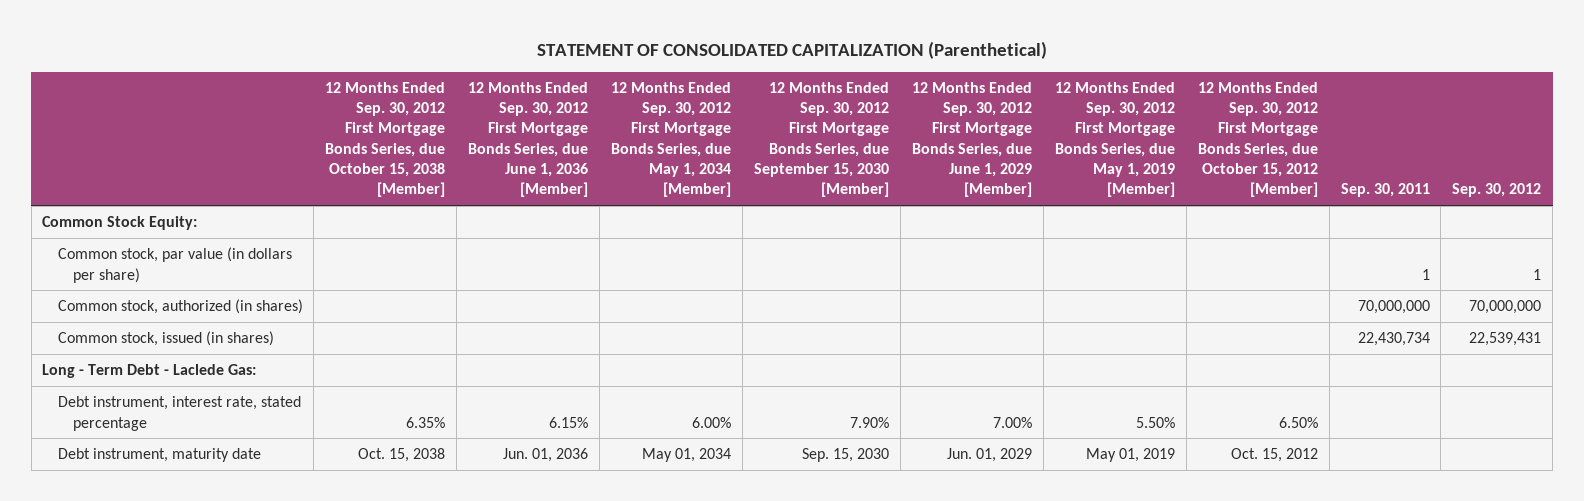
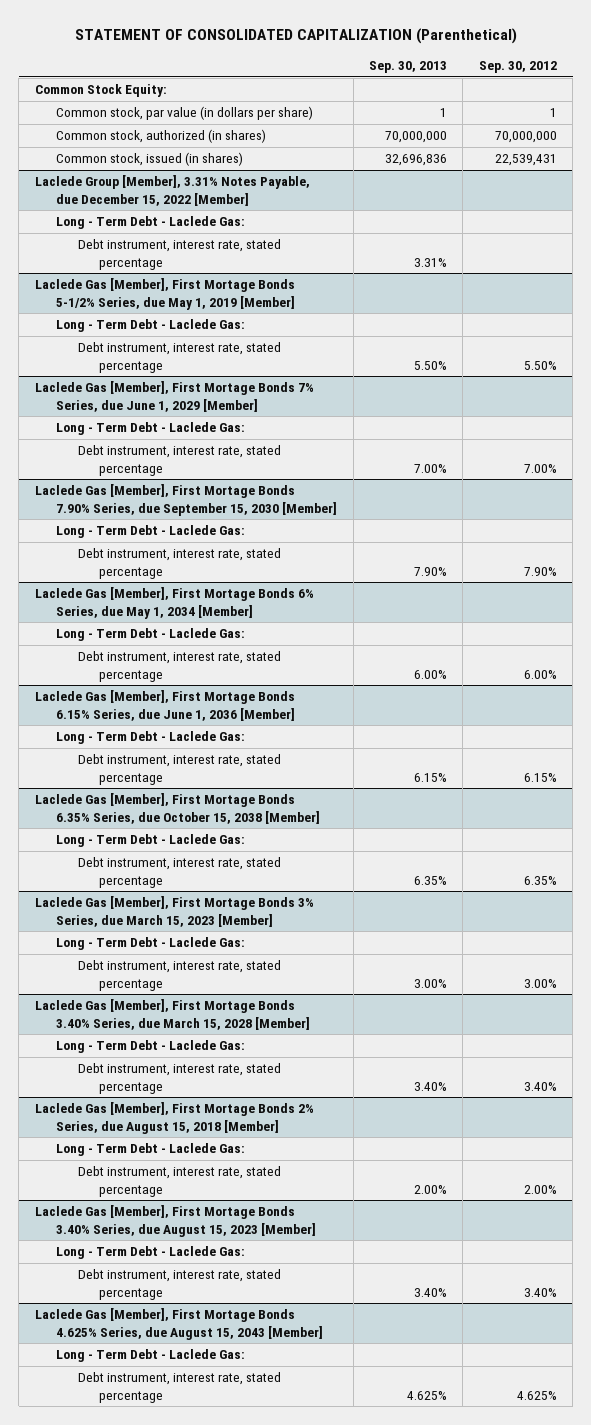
- | 12 Months Ended Sep. 30, 2012 First Mortgage Bonds Series, due October 15, 2038 [Member] | 12 Months Ended Sep. 30, 2012 First Mortgage Bonds Series, due June 1, 2036 [Member] | 12 Months Ended Sep. 30, 2012 First Mortgage Bonds Series, due May 1, 2034 [Member] | 12 Months Ended Sep. 30, 2012 First Mortgage Bonds Series, due September 15, 2030 [Member] | 12 Months Ended Sep. 30, 2012 First Mortgage Bonds Series, due June 1, 2029 [Member] | 12 Months Ended Sep. 30, 2012 First Mortgage Bonds Series, due May 1, 2019 [Member] | 12 Months Ended Sep. 30, 2012 First Mortgage Bonds Series, due October 15, 2012 [Member] | Sep. 30, 2011 | Sep. 30, 2012
+ | Sep. 30, 2013 | Sep. 30, 2012
+ Laclede Group [Member], 3.31% Notes Payable, due December 15, 2022 [Member]
- Debt instrument, maturity date | Oct. 15, 2038 | Jun. 01, 2036 | May 01, 2034 | Sep. 15, 2030 | Jun. 01, 2029 | May 01, 2019 | Oct. 15, 2012 | |
+ Laclede Gas [Member], First Mortage Bonds 5-1/2% Series, due May 1, 2019 [Member]
+ Long - Term Debt - Laclede Gas:
+ Debt instrument, interest rate, stated percentage | 5.50% | 5.50%
+ Laclede Gas [Member], First Mortage Bonds 7% Series, due June 1, 2029 [Member]
+ Long - Term Debt - Laclede Gas:
+ Debt instrument, interest rate, stated percentage | 7.00% | 7.00%
+ Laclede Gas [Member], First Mortage Bonds 7.90% Series, due September 15, 2030 [Member]
+ Long - Term Debt - Laclede Gas:
+ Debt instrument, interest rate, stated percentage | 7.90% | 7.90%
+ Laclede Gas [Member], First Mortage Bonds 6% Series, due May 1, 2034 [Member]
+ Long - Term Debt - Laclede Gas:
+ Debt instrument, interest rate, stated percentage | 6.00% | 6.00%
+ Laclede Gas [Member], First Mortage Bonds 6.15% Series, due June 1, 2036 [Member]
+ Long - Term Debt - Laclede Gas:
+ Debt instrument, interest rate, stated percentage | 6.15% | 6.15%
+ Laclede Gas [Member], First Mortage Bonds 6.35% Series, due October 15, 2038 [Member]
+ Long - Term Debt - Laclede Gas:
+ Debt instrument, interest rate, stated percentage | 6.35% | 6.35%
+ Laclede Gas [Member], First Mortage Bonds 3% Series, due March 15, 2023 [Member]
+ Long - Term Debt - Laclede Gas:
+ Debt instrument, interest rate, stated percentage | 3.00% | 3.00%
+ Laclede Gas [Member], First Mortage Bonds 3.40% Series, due March 15, 2028 [Member]
+ Long - Term Debt - Laclede Gas:
+ Debt instrument, interest rate, stated percentage | 3.40% | 3.40%
+ Laclede Gas [Member], First Mortage Bonds 2% Series, due August 15, 2018 [Member]
+ Long - Term Debt - Laclede Gas:
+ Debt instrument, interest rate, stated percentage | 2.00% | 2.00%
+ Laclede Gas [Member], First Mortage Bonds 3.40% Series, due August 15, 2023 [Member]
+ Long - Term Debt - Laclede Gas:
+ Debt instrument, interest rate, stated percentage | 3.40% | 3.40%
+ Laclede Gas [Member], First Mortage Bonds 4.625% Series, due August 15, 2043 [Member]
+ Long - Term Debt - Laclede Gas:
+ Debt instrument, interest rate, stated percentage | 4.625% | 4.625%

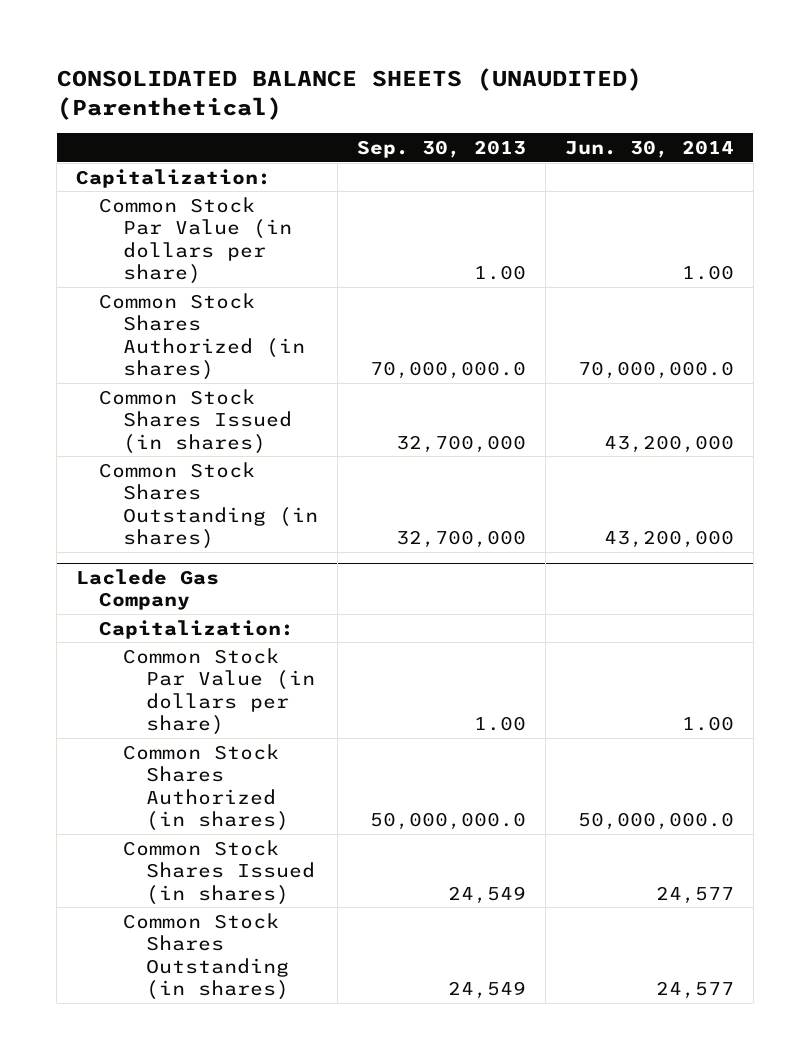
- STATEMENT OF CONSOLIDATED CAPITALIZATION (Parenthetical)
+ CONSOLIDATED BALANCE SHEETS (UNAUDITED) (Parenthetical)
- | Sep. 30, 2013 | Sep. 30, 2012
+ | Sep. 30, 2013 | Jun. 30, 2014
- Common Stock Equity:
- Common stock, par value (in dollars per share) | 1 | 1
- Common stock, authorized (in shares) | 70,000,000 | 70,000,000
- Common stock, issued (in shares) | 32,696,836 | 22,539,431
- Laclede Group [Member], 3.31% Notes Payable, due December 15, 2022 [Member]
- Long - Term Debt - Laclede Gas:
- Debt instrument, interest rate, stated percentage | 3.31% |
- Laclede Gas [Member], First Mortage Bonds 5-1/2% Series, due May 1, 2019 [Member]
- Long - Term Debt - Laclede Gas:
- Debt instrument, interest rate, stated percentage | 5.50% | 5.50%
- Laclede Gas [Member], First Mortage Bonds 7% Series, due June 1, 2029 [Member]
- Long - Term Debt - Laclede Gas:
- Debt instrument, interest rate, stated percentage | 7.00% | 7.00%
- Laclede Gas [Member], First Mortage Bonds 7.90% Series, due September 15, 2030 [Member]
- Long - Term Debt - Laclede Gas:
- Debt instrument, interest rate, stated percentage | 7.90% | 7.90%
- Laclede Gas [Member], First Mortage Bonds 6% Series, due May 1, 2034 [Member]
- Long - Term Debt - Laclede Gas:
- Debt instrument, interest rate, stated percentage | 6.00% | 6.00%
- Laclede Gas [Member], First Mortage Bonds 6.15% Series, due June 1, 2036 [Member]
- Long - Term Debt - Laclede Gas:
- Debt instrument, interest rate, stated percentage | 6.15% | 6.15%
- Laclede Gas [Member], First Mortage Bonds 6.35% Series, due October 15, 2038 [Member]
- Long - Term Debt - Laclede Gas:
- Debt instrument, interest rate, stated percentage | 6.35% | 6.35%
- Laclede Gas [Member], First Mortage Bonds 3% Series, due March 15, 2023 [Member]
- Long - Term Debt - Laclede Gas:
- Debt instrument, interest rate, stated percentage | 3.00% | 3.00%
- Laclede Gas [Member], First Mortage Bonds 3.40% Series, due March 15, 2028 [Member]
- Long - Term Debt - Laclede Gas:
- Debt instrument, interest rate, stated percentage | 3.40% | 3.40%
- Laclede Gas [Member], First Mortage Bonds 2% Series, due August 15, 2018 [Member]
- Long - Term Debt - Laclede Gas:
- Debt instrument, interest rate, stated percentage | 2.00% | 2.00%
- Laclede Gas [Member], First Mortage Bonds 3.40% Series, due August 15, 2023 [Member]
- Long - Term Debt - Laclede Gas:
- Debt instrument, interest rate, stated percentage | 3.40% | 3.40%
- Laclede Gas [Member], First Mortage Bonds 4.625% Series, due August 15, 2043 [Member]
- Long - Term Debt - Laclede Gas:
- Debt instrument, interest rate, stated percentage | 4.625% | 4.625%
+ Capitalization:
+ Common Stock Par Value (in dollars per share) | 1.00 | 1.00
+ Common Stock Shares Authorized (in shares) | 70,000,000.0 | 70,000,000.0
+ Common Stock Shares Issued (in shares) | 32,700,000 | 43,200,000
+ Common Stock Shares Outstanding (in shares) | 32,700,000 | 43,200,000
+ Laclede Gas Company
+ Capitalization:
+ Common Stock Par Value (in dollars per share) | 1.00 | 1.00
+ Common Stock Shares Authorized (in shares) | 50,000,000.0 | 50,000,000.0
+ Common Stock Shares Issued (in shares) | 24,549 | 24,577
+ Common Stock Shares Outstanding (in shares) | 24,549 | 24,577

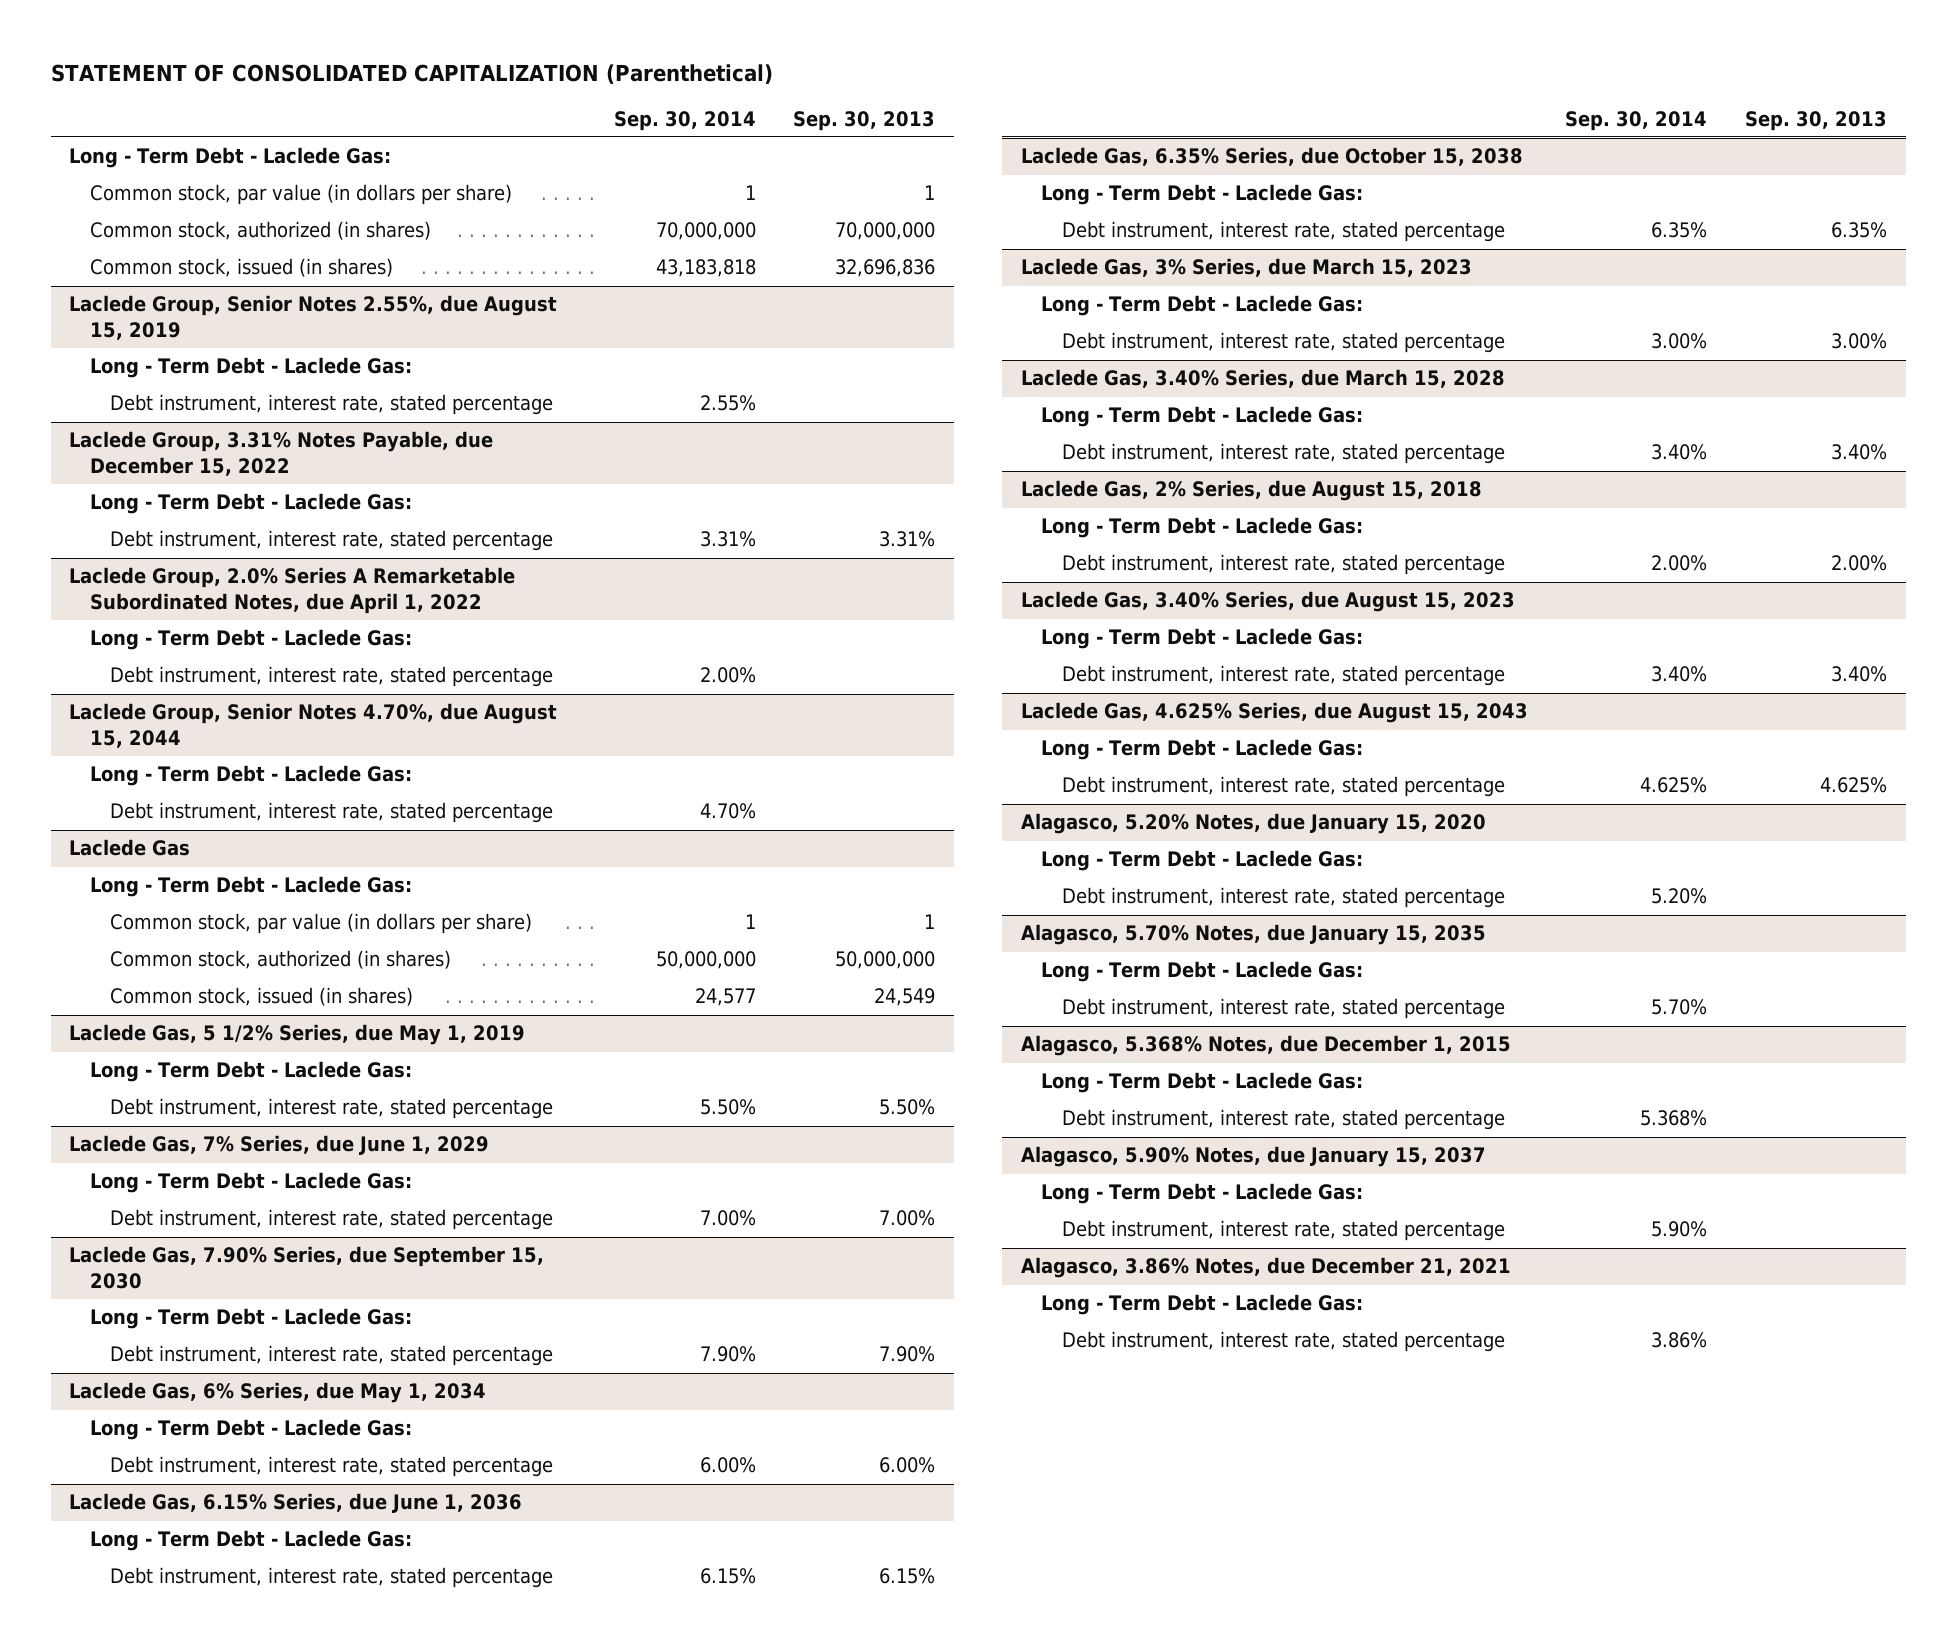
- CONSOLIDATED BALANCE SHEETS (UNAUDITED) (Parenthetical)
+ STATEMENT OF CONSOLIDATED CAPITALIZATION (Parenthetical)
- | Sep. 30, 2013 | Jun. 30, 2014
+ | Sep. 30, 2014 | Sep. 30, 2013
- Capitalization:
- Common Stock Par Value (in dollars per share) | 1.00 | 1.00
- Common Stock Shares Authorized (in shares) | 70,000,000.0 | 70,000,000.0
- Common Stock Shares Issued (in shares) | 32,700,000 | 43,200,000
- Common Stock Shares Outstanding (in shares) | 32,700,000 | 43,200,000
- Laclede Gas Company
- Capitalization:
- Common Stock Par Value (in dollars per share) | 1.00 | 1.00
- Common Stock Shares Authorized (in shares) | 50,000,000.0 | 50,000,000.0
- Common Stock Shares Issued (in shares) | 24,549 | 24,577
- Common Stock Shares Outstanding (in shares) | 24,549 | 24,577
+ Long - Term Debt - Laclede Gas:
+ Common stock, par value (in dollars per share) | 1 | 1
+ Common stock, authorized (in shares) | 70,000,000 | 70,000,000
+ Common stock, issued (in shares) | 43,183,818 | 32,696,836
+ Laclede Group, Senior Notes 2.55%, due August 15, 2019
+ Long - Term Debt - Laclede Gas:
+ Debt instrument, interest rate, stated percentage | 2.55% |
+ Laclede Group, 3.31% Notes Payable, due December 15, 2022
+ Long - Term Debt - Laclede Gas:
+ Debt instrument, interest rate, stated percentage | 3.31% | 3.31%
+ Laclede Group, 2.0% Series A Remarketable Subordinated Notes, due April 1, 2022
+ Long - Term Debt - Laclede Gas:
+ Debt instrument, interest rate, stated percentage | 2.00% |
+ Laclede Group, Senior Notes 4.70%, due August 15, 2044
+ Long - Term Debt - Laclede Gas:
+ Debt instrument, interest rate, stated percentage | 4.70% |
+ Laclede Gas
+ Long - Term Debt - Laclede Gas:
+ Common stock, par value (in dollars per share) | 1 | 1
+ Common stock, authorized (in shares) | 50,000,000 | 50,000,000
+ Common stock, issued (in shares) | 24,577 | 24,549
+ Laclede Gas, 5 1/2% Series, due May 1, 2019
+ Long - Term Debt - Laclede Gas:
+ Debt instrument, interest rate, stated percentage | 5.50% | 5.50%
+ Laclede Gas, 7% Series, due June 1, 2029
+ Long - Term Debt - Laclede Gas:
+ Debt instrument, interest rate, stated percentage | 7.00% | 7.00%
+ Laclede Gas, 7.90% Series, due September 15, 2030
+ Long - Term Debt - Laclede Gas:
+ Debt instrument, interest rate, stated percentage | 7.90% | 7.90%
+ Laclede Gas, 6% Series, due May 1, 2034
+ Long - Term Debt - Laclede Gas:
+ Debt instrument, interest rate, stated percentage | 6.00% | 6.00%
+ Laclede Gas, 6.15% Series, due June 1, 2036
+ Long - Term Debt - Laclede Gas:
+ Debt instrument, interest rate, stated percentage | 6.15% | 6.15%
+ Laclede Gas, 6.35% Series, due October 15, 2038
+ Long - Term Debt - Laclede Gas:
+ Debt instrument, interest rate, stated percentage | 6.35% | 6.35%
+ Laclede Gas, 3% Series, due March 15, 2023
+ Long - Term Debt - Laclede Gas:
+ Debt instrument, interest rate, stated percentage | 3.00% | 3.00%
+ Laclede Gas, 3.40% Series, due March 15, 2028
+ Long - Term Debt - Laclede Gas:
+ Debt instrument, interest rate, stated percentage | 3.40% | 3.40%
+ Laclede Gas, 2% Series, due August 15, 2018
+ Long - Term Debt - Laclede Gas:
+ Debt instrument, interest rate, stated percentage | 2.00% | 2.00%
+ Laclede Gas, 3.40% Series, due August 15, 2023
+ Long - Term Debt - Laclede Gas:
+ Debt instrument, interest rate, stated percentage | 3.40% | 3.40%
+ Laclede Gas, 4.625% Series, due August 15, 2043
+ Long - Term Debt - Laclede Gas:
+ Debt instrument, interest rate, stated percentage | 4.625% | 4.625%
+ Alagasco, 5.20% Notes, due January 15, 2020
+ Long - Term Debt - Laclede Gas:
+ Debt instrument, interest rate, stated percentage | 5.20% |
+ Alagasco, 5.70% Notes, due January 15, 2035
+ Long - Term Debt - Laclede Gas:
+ Debt instrument, interest rate, stated percentage | 5.70% |
+ Alagasco, 5.368% Notes, due December 1, 2015
+ Long - Term Debt - Laclede Gas:
+ Debt instrument, interest rate, stated percentage | 5.368% |
+ Alagasco, 5.90% Notes, due January 15, 2037
+ Long - Term Debt - Laclede Gas:
+ Debt instrument, interest rate, stated percentage | 5.90% |
+ Alagasco, 3.86% Notes, due December 21, 2021
+ Long - Term Debt - Laclede Gas:
+ Debt instrument, interest rate, stated percentage | 3.86% |

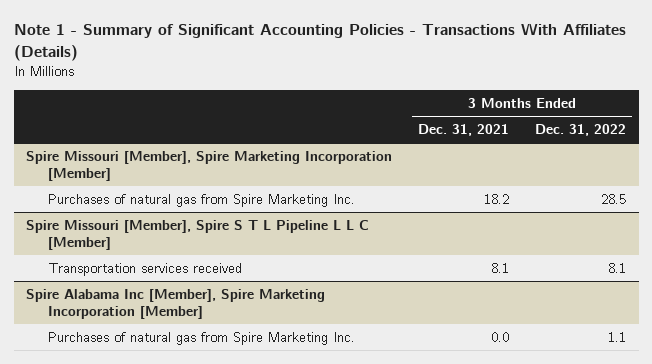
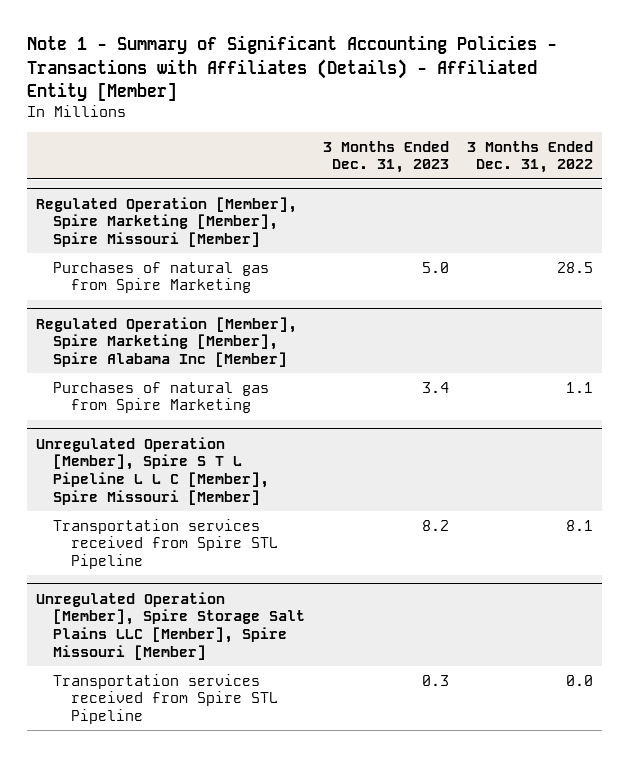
- Note 1 - Summary of Significant Accounting Policies - Transactions With Affiliates (Details)
+ Note 1 - Summary of Significant Accounting Policies - Transactions with Affiliates (Details) - Affiliated Entity [Member]
- | 3 Months Ended Dec. 31, 2021 | 3 Months Ended Dec. 31, 2022
+ | 3 Months Ended Dec. 31, 2023 | 3 Months Ended Dec. 31, 2022
- Spire Missouri [Member], Spire Marketing Incorporation [Member]
- Purchases of natural gas from Spire Marketing Inc. | 18.2 | 28.5
- Spire Missouri [Member], Spire S T L Pipeline L L C [Member]
- Transportation services received | 8.1 | 8.1
- Spire Alabama Inc [Member], Spire Marketing Incorporation [Member]
- Purchases of natural gas from Spire Marketing Inc. | 0.0 | 1.1
+ Regulated Operation [Member], Spire Marketing [Member], Spire Missouri [Member]
+ Purchases of natural gas from Spire Marketing | 5.0 | 28.5
+ Regulated Operation [Member], Spire Marketing [Member], Spire Alabama Inc [Member]
+ Purchases of natural gas from Spire Marketing | 3.4 | 1.1
+ Unregulated Operation [Member], Spire S T L Pipeline L L C [Member], Spire Missouri [Member]
+ Transportation services received from Spire STL Pipeline | 8.2 | 8.1
+ Unregulated Operation [Member], Spire Storage Salt Plains LLC [Member], Spire Missouri [Member]
+ Transportation services received from Spire STL Pipeline | 0.3 | 0.0

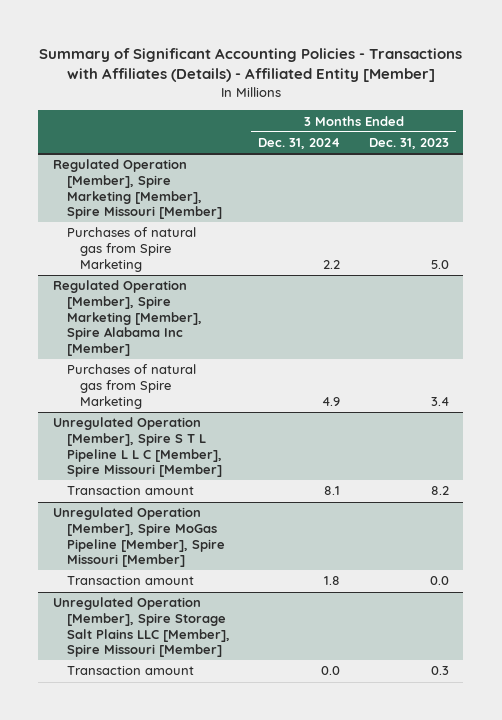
- Note 1 - Summary of Significant Accounting Policies - Transactions with Affiliates (Details) - Affiliated Entity [Member]
+ Summary of Significant Accounting Policies - Transactions with Affiliates (Details) - Affiliated Entity [Member]
- | 3 Months Ended Dec. 31, 2023 | 3 Months Ended Dec. 31, 2022
+ | 3 Months Ended Dec. 31, 2024 | 3 Months Ended Dec. 31, 2023
@ Unregulated Operation [Member], Spire S T L Pipeline L L C [Member], Spire Missouri [Member]
- Transportation services received from Spire STL Pipeline | 8.2 | 8.1
+ Transaction amount | 8.1 | 8.2
+ Unregulated Operation [Member], Spire MoGas Pipeline [Member], Spire Missouri [Member]
+ Transaction amount | 1.8 | 0.0
@ Unregulated Operation [Member], Spire Storage Salt Plains LLC [Member], Spire Missouri [Member]
- Transportation services received from Spire STL Pipeline | 0.3 | 0.0
+ Transaction amount | 0.0 | 0.3

